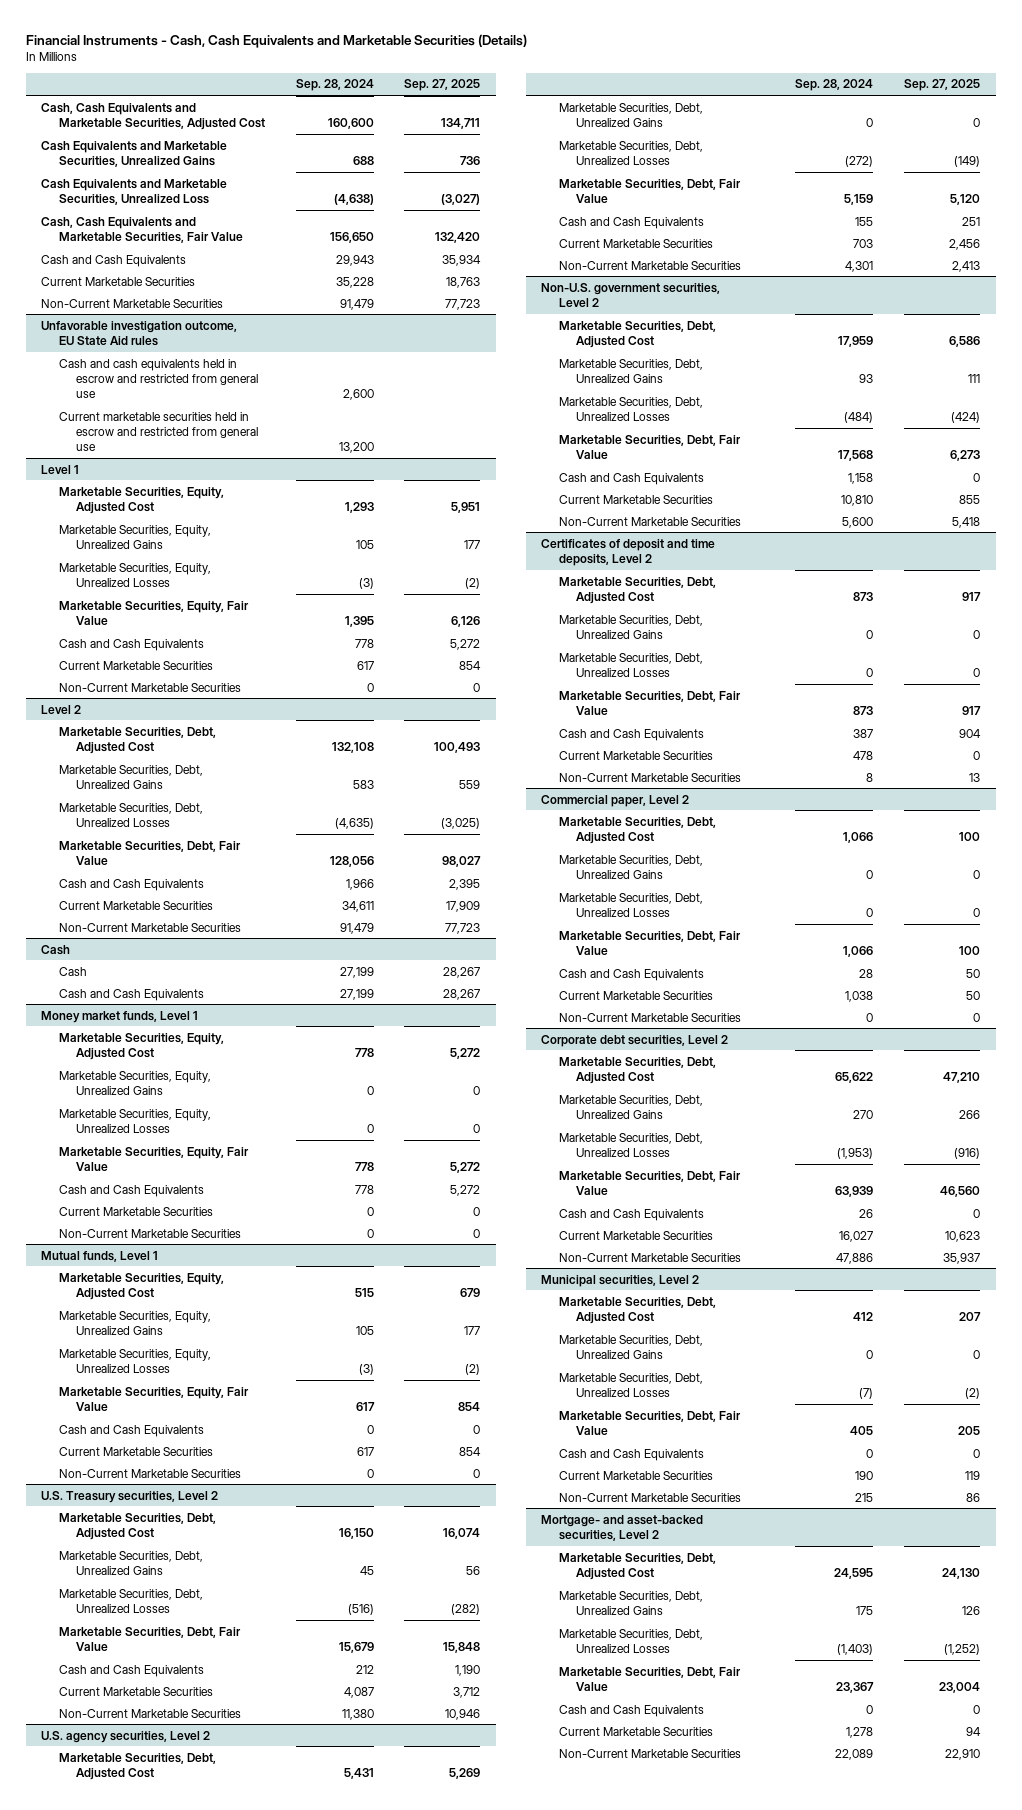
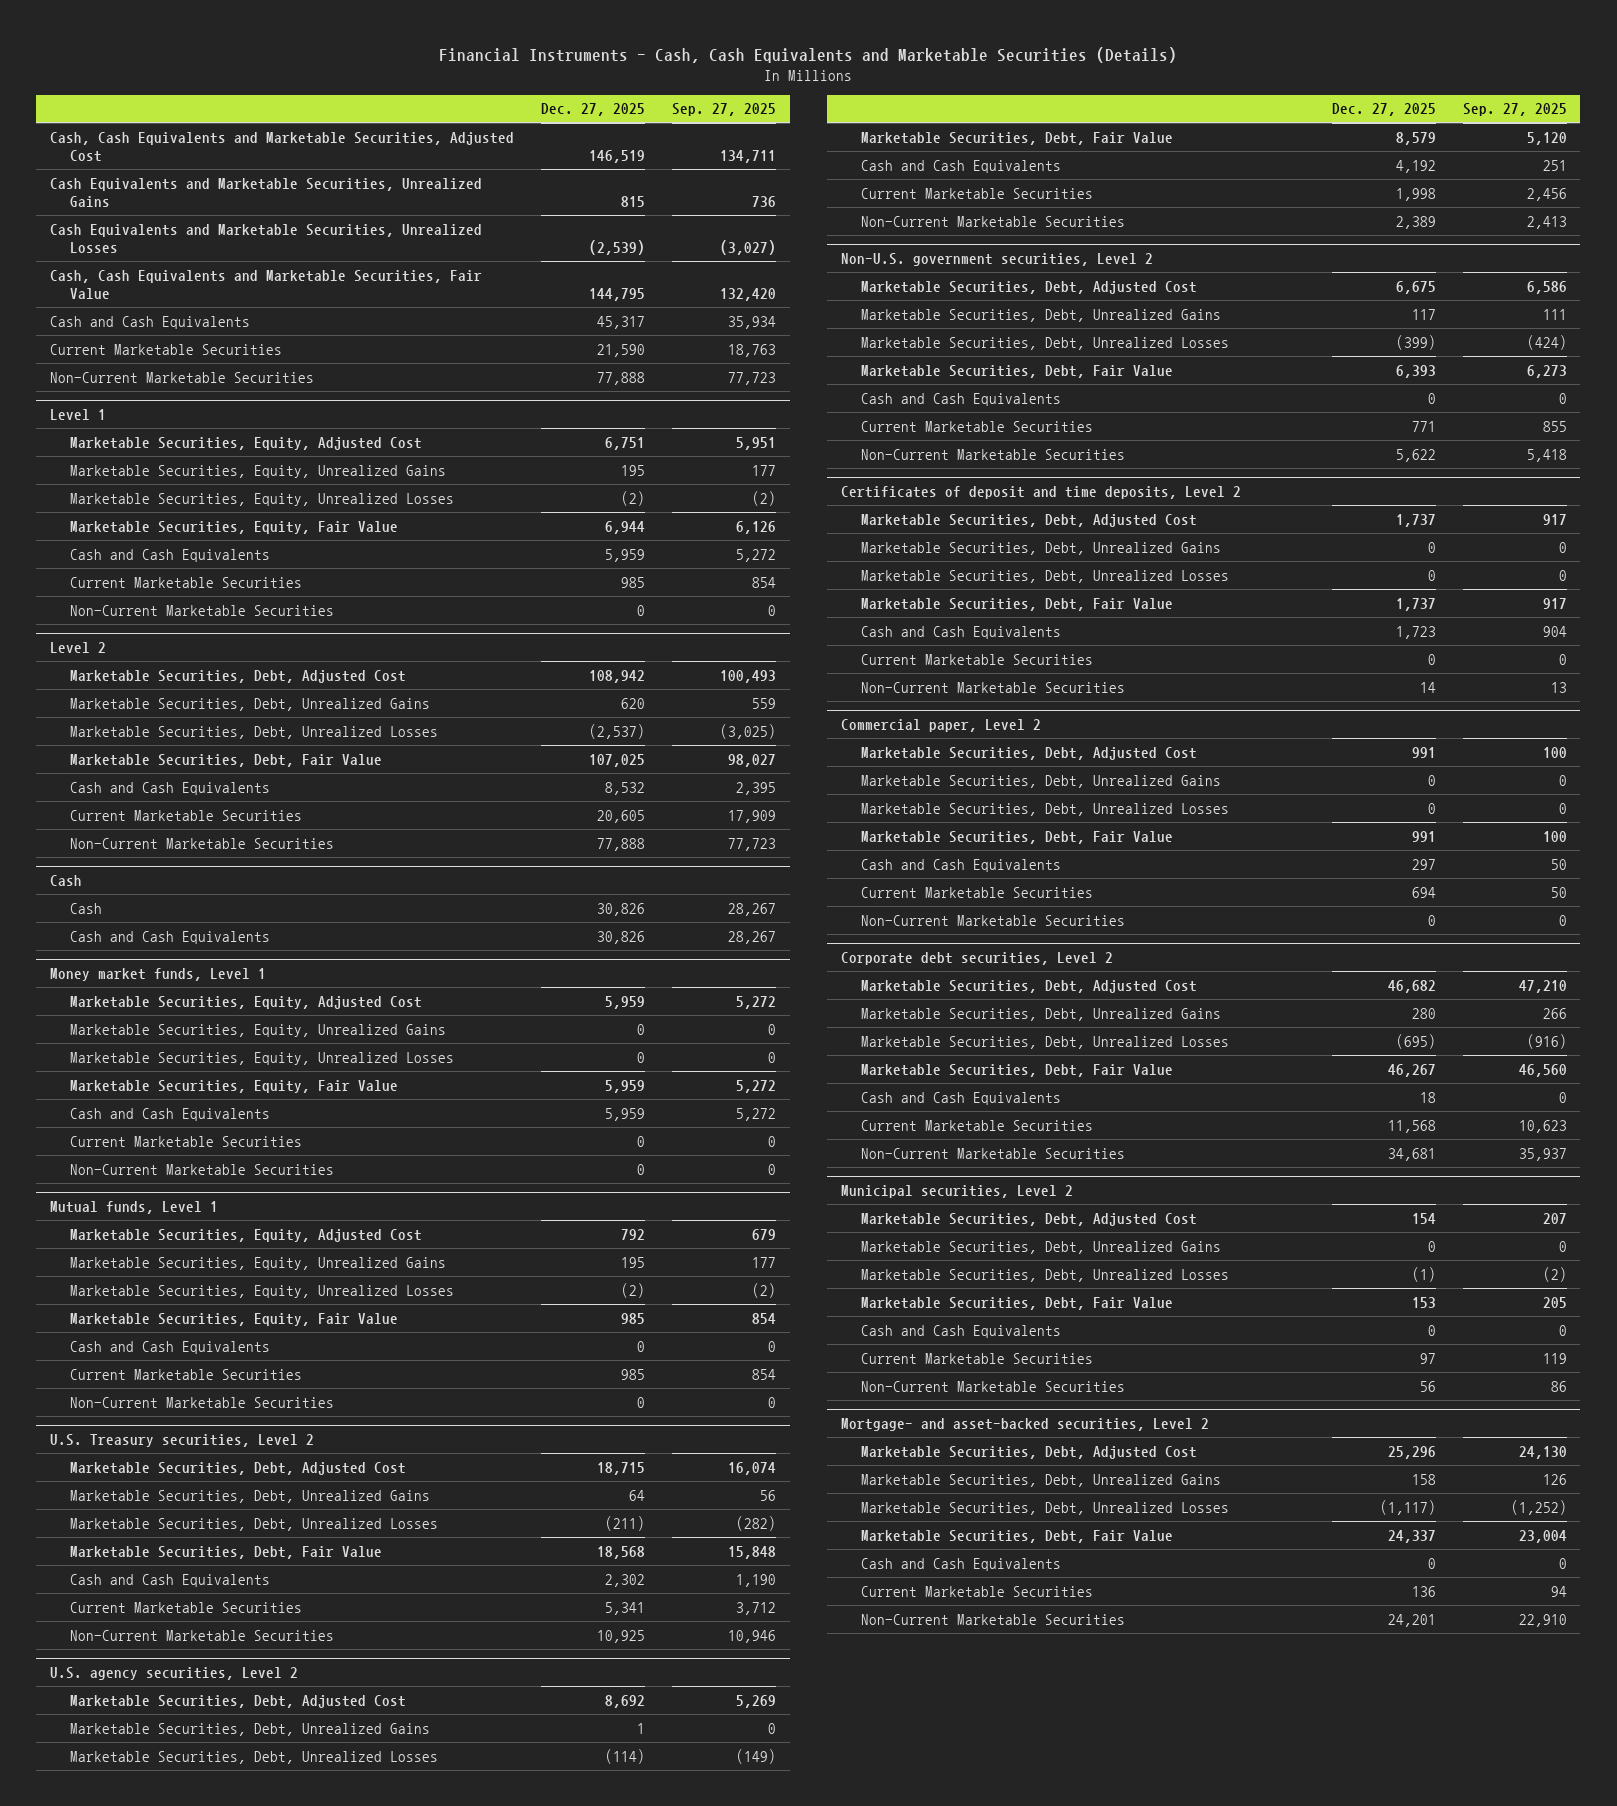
- | Sep. 28, 2024 | Sep. 27, 2025
+ | Dec. 27, 2025 | Sep. 27, 2025
- Cash Equivalents and Marketable Securities, Unrealized Loss | (4,638) | (3,027)
+ Cash Equivalents and Marketable Securities, Unrealized Losses | (2,539) | (3,027)
- Unfavorable investigation outcome, EU State Aid rules
- Cash and cash equivalents held in escrow and restricted from general use | 2,600 |
- Current marketable securities held in escrow and restricted from general use | 13,200 |

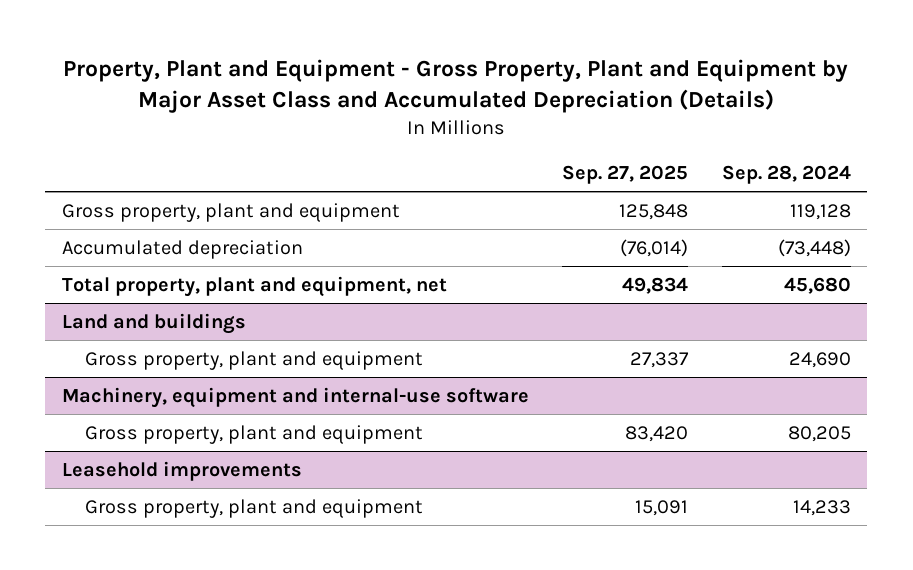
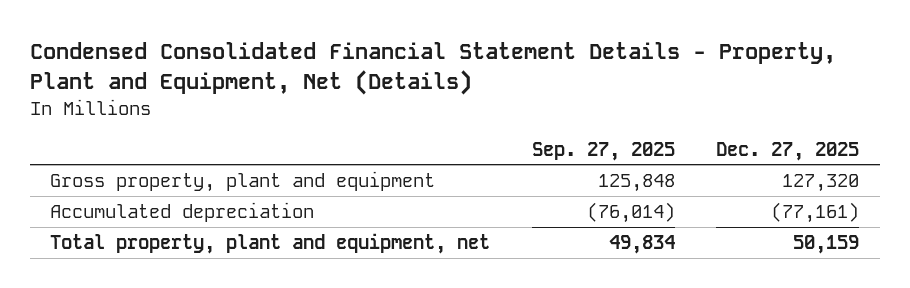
- Property, Plant and Equipment - Gross Property, Plant and Equipment by Major Asset Class and Accumulated Depreciation (Details)
+ Condensed Consolidated Financial Statement Details - Property, Plant and Equipment, Net (Details)
- | Sep. 27, 2025 | Sep. 28, 2024
+ | Sep. 27, 2025 | Dec. 27, 2025
- Land and buildings
- Gross property, plant and equipment | 27,337 | 24,690
- Machinery, equipment and internal-use software
- Gross property, plant and equipment | 83,420 | 80,205
- Leasehold improvements
- Gross property, plant and equipment | 15,091 | 14,233

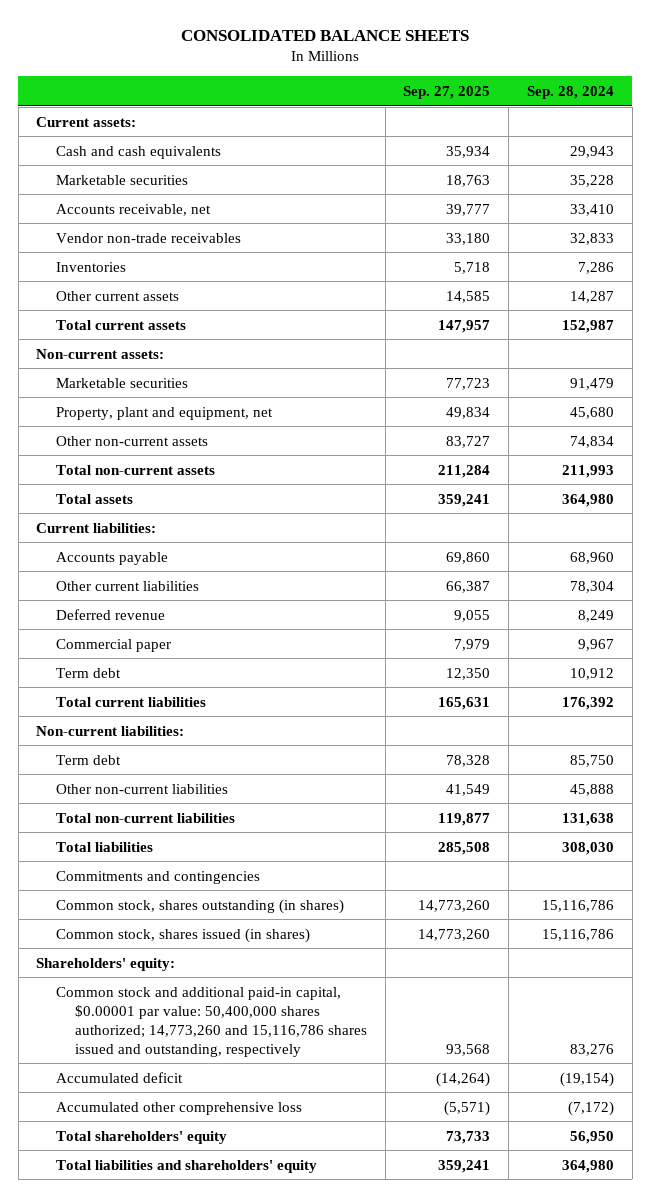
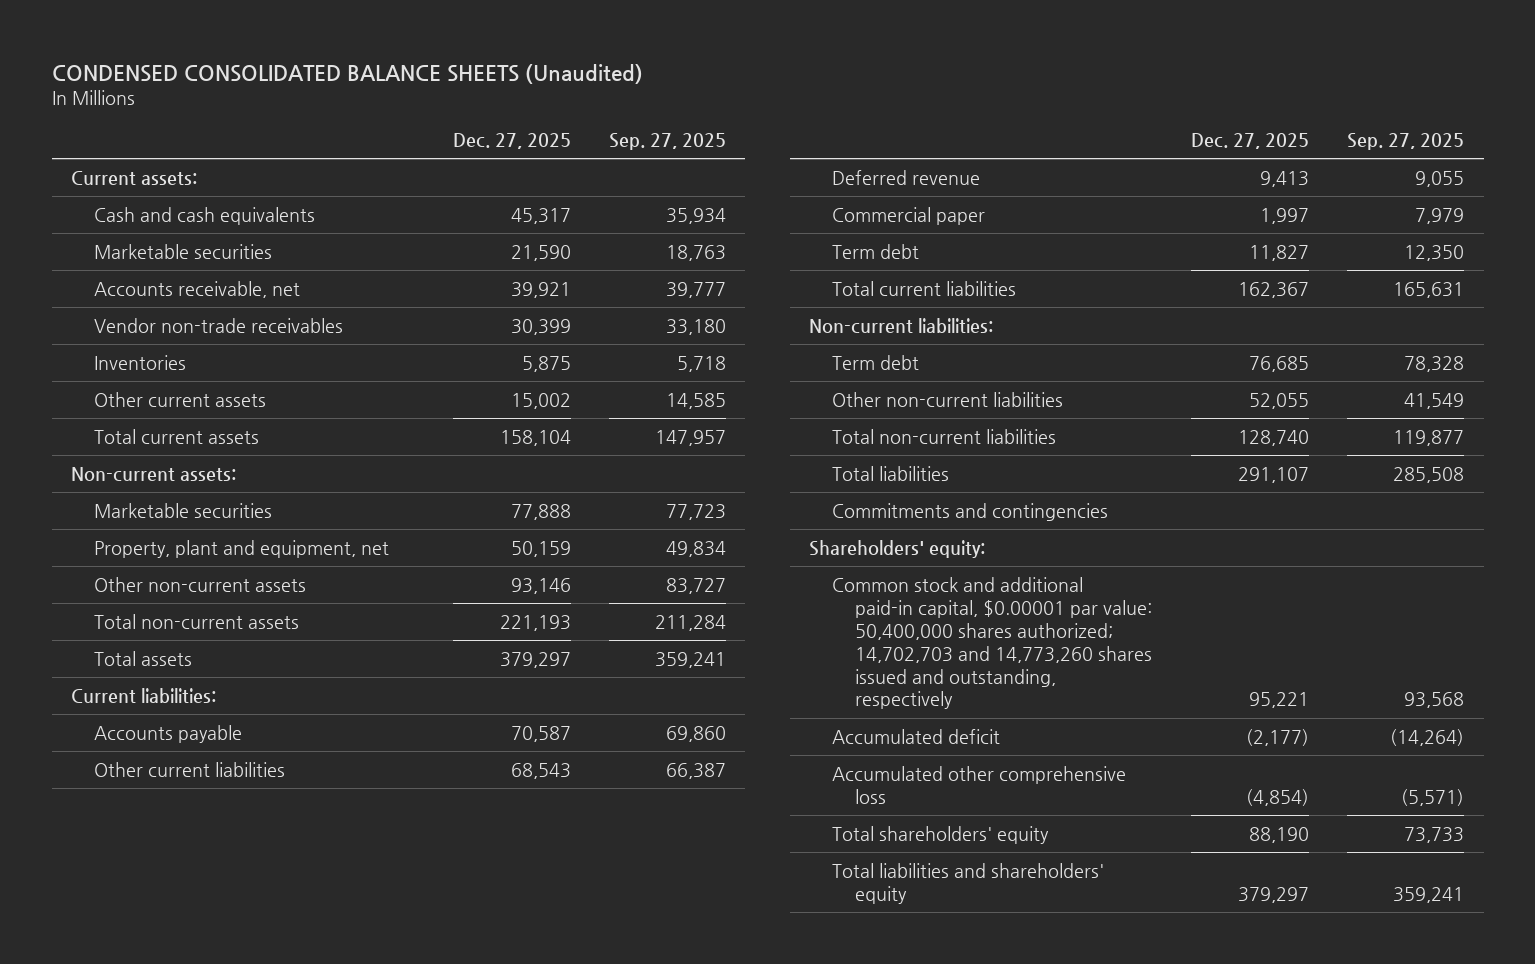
- CONSOLIDATED BALANCE SHEETS
+ CONDENSED CONSOLIDATED BALANCE SHEETS (Unaudited)
- | Sep. 27, 2025 | Sep. 28, 2024
+ | Dec. 27, 2025 | Sep. 27, 2025
- Common stock, shares outstanding (in shares) | 14,773,260 | 15,116,786
- Common stock, shares issued (in shares) | 14,773,260 | 15,116,786
- Common stock and additional paid-in capital, $0.00001 par value: 50,400,000 shares authorized; 14,773,260 and 15,116,786 shares issued and outstanding, respectively | 93,568 | 83,276
+ Common stock and additional paid-in capital, $0.00001 par value: 50,400,000 shares authorized; 14,702,703 and 14,773,260 shares issued and outstanding, respectively | 95,221 | 93,568

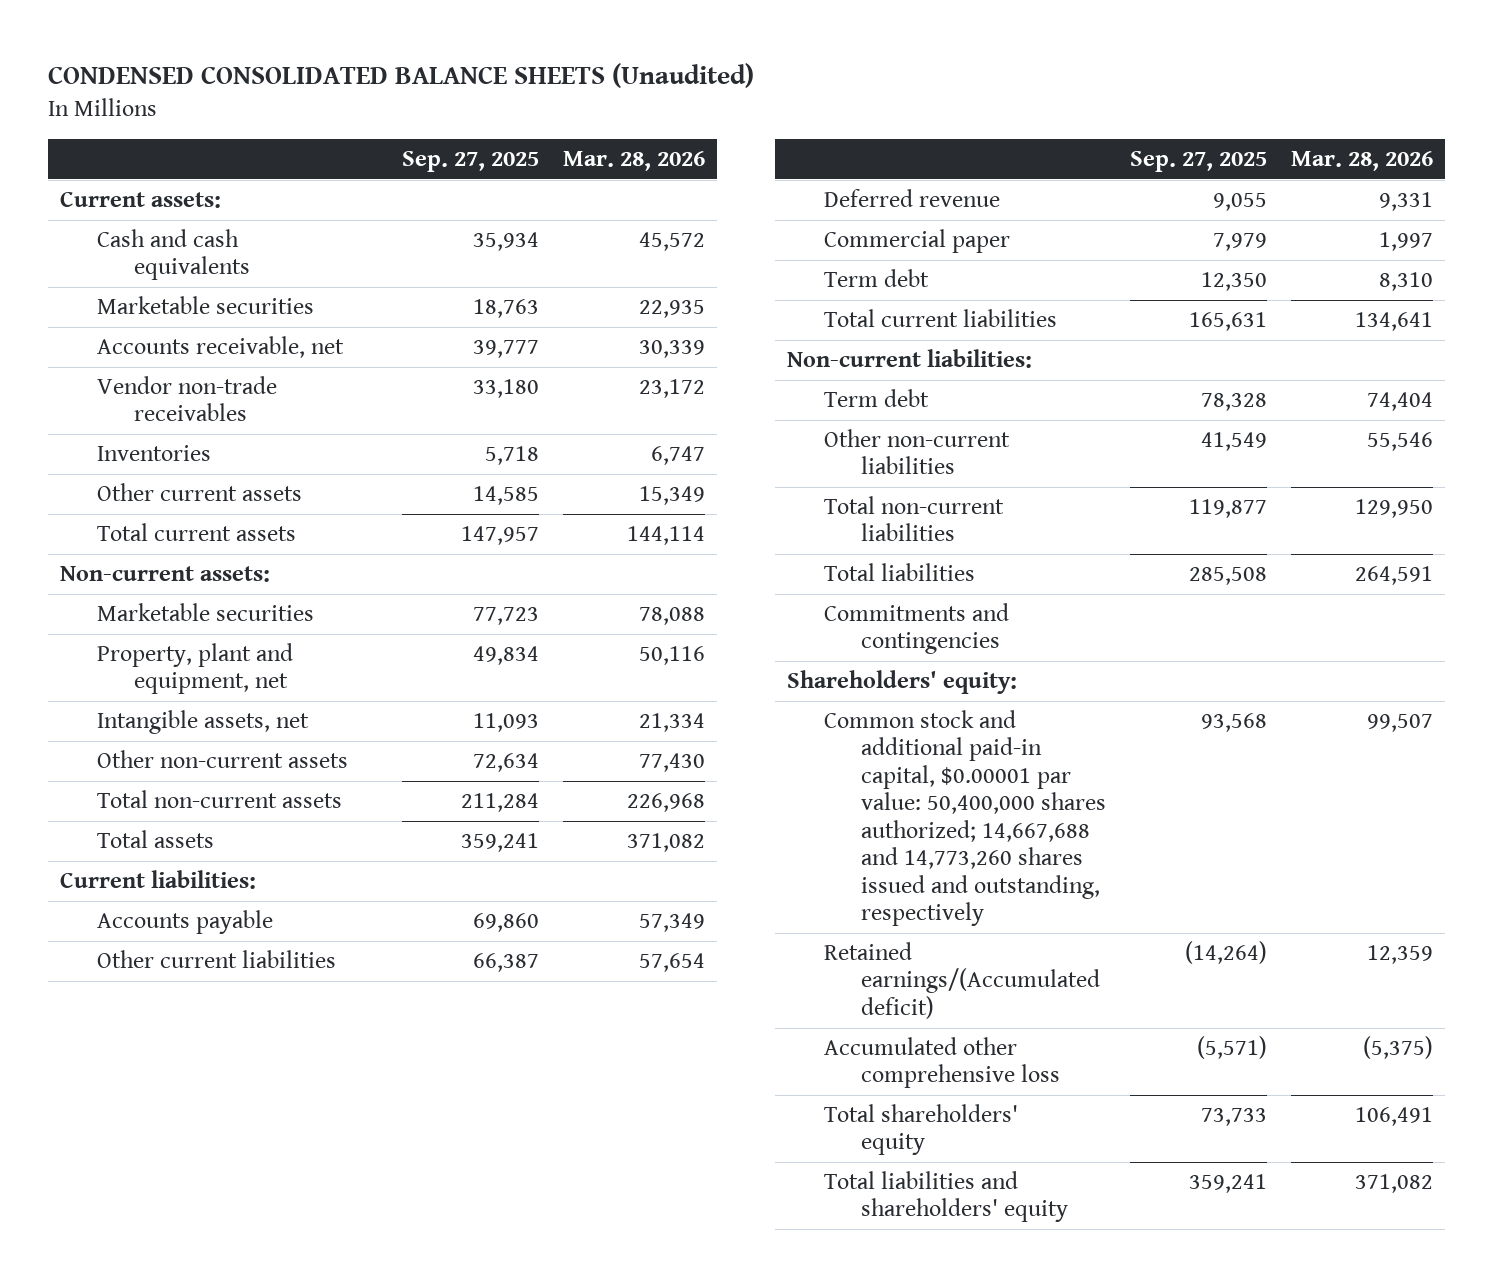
- | Dec. 27, 2025 | Sep. 27, 2025
+ | Sep. 27, 2025 | Mar. 28, 2026
- Other non-current assets | 93,146 | 83,727
+ Intangible assets, net | 11,093 | 21,334
+ Other non-current assets | 72,634 | 77,430
- Common stock and additional paid-in capital, $0.00001 par value: 50,400,000 shares authorized; 14,702,703 and 14,773,260 shares issued and outstanding, respectively | 95,221 | 93,568
- Accumulated deficit | (2,177) | (14,264)
+ Common stock and additional paid-in capital, $0.00001 par value: 50,400,000 shares authorized; 14,667,688 and 14,773,260 shares issued and outstanding, respectively | 93,568 | 99,507
+ Retained earnings/(Accumulated deficit) | (14,264) | 12,359

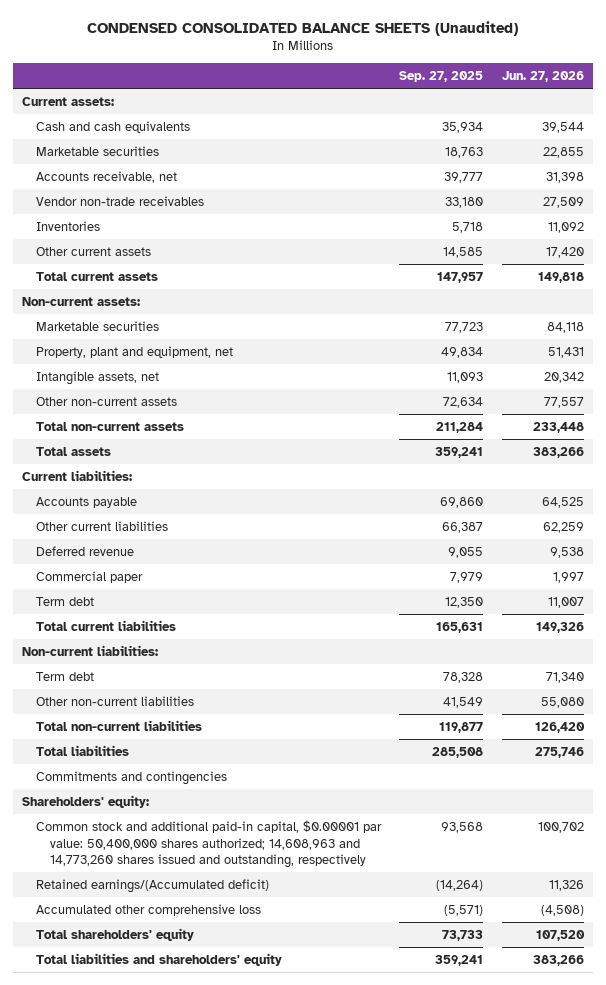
- | Sep. 27, 2025 | Mar. 28, 2026
+ | Sep. 27, 2025 | Jun. 27, 2026
- Common stock and additional paid-in capital, $0.00001 par value: 50,400,000 shares authorized; 14,667,688 and 14,773,260 shares issued and outstanding, respectively | 93,568 | 99,507
+ Common stock and additional paid-in capital, $0.00001 par value: 50,400,000 shares authorized; 14,608,963 and 14,773,260 shares issued and outstanding, respectively | 93,568 | 100,702

